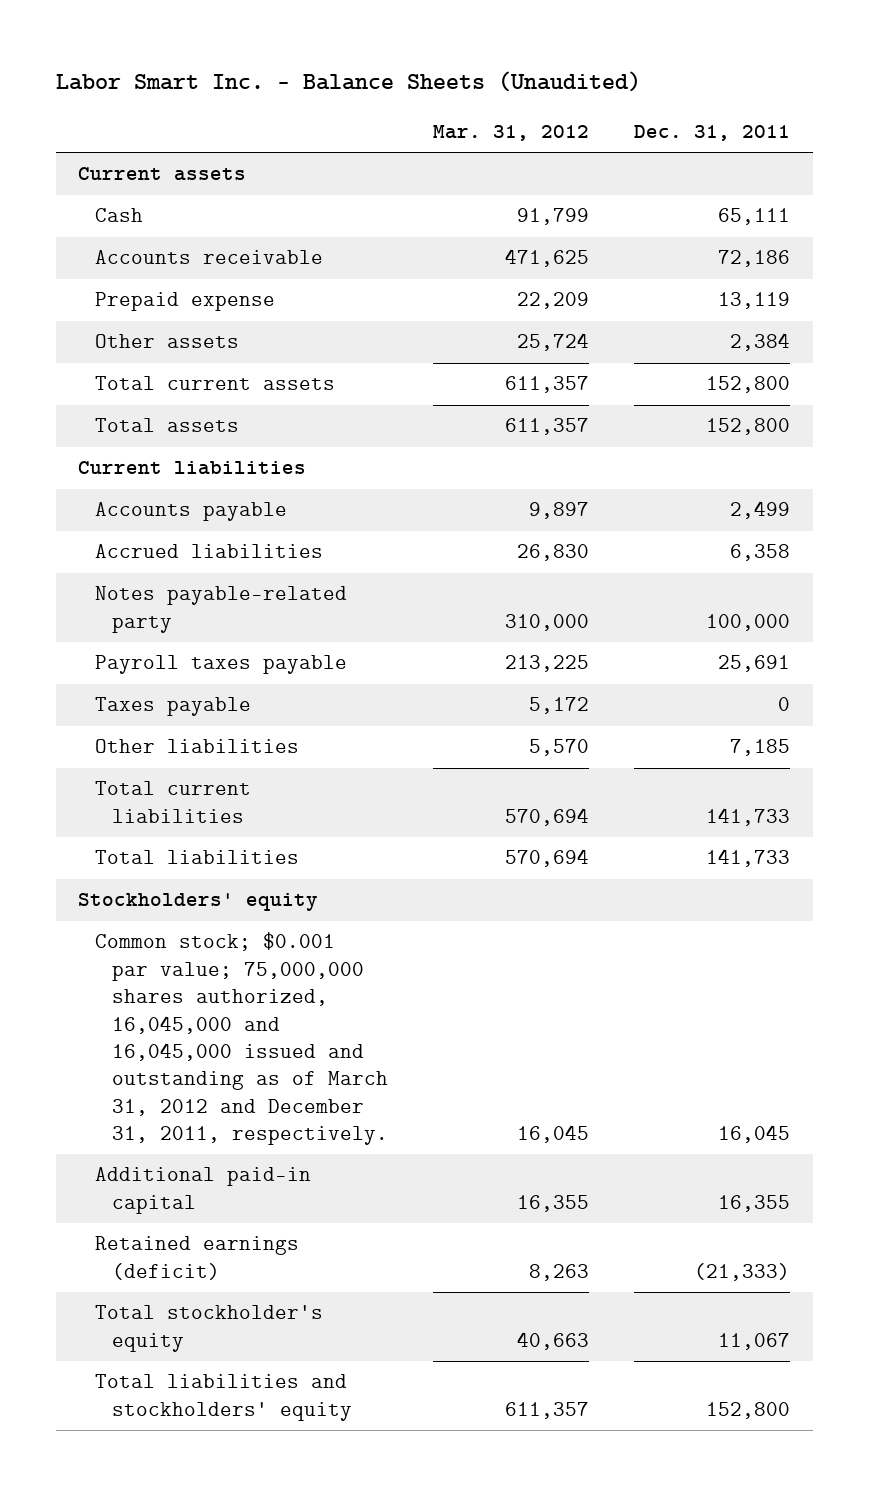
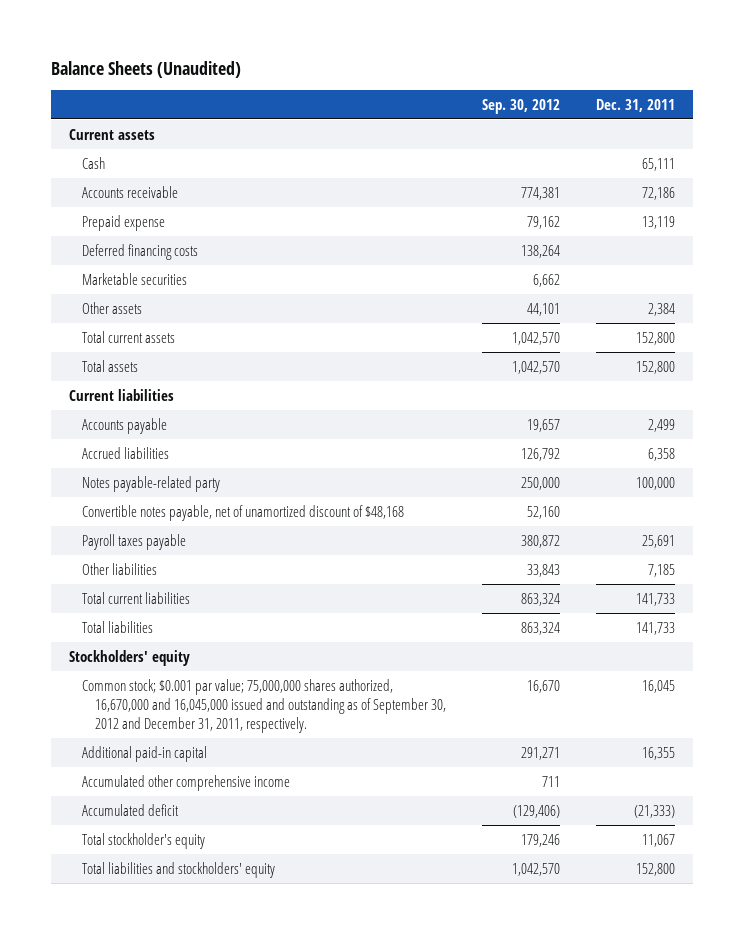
- Labor Smart Inc. - Balance Sheets (Unaudited)
+ Balance Sheets (Unaudited)
- | Mar. 31, 2012 | Dec. 31, 2011
+ | Sep. 30, 2012 | Dec. 31, 2011
+ Deferred financing costs | 138,264 |
+ Marketable securities | 6,662 |
+ Convertible notes payable, net of unamortized discount of $48,168 | 52,160 |
- Taxes payable | 5,172 | 0
- Common stock; $0.001 par value; 75,000,000 shares authorized, 16,045,000 and 16,045,000 issued and outstanding as of March 31, 2012 and December 31, 2011, respectively. | 16,045 | 16,045
+ Common stock; $0.001 par value; 75,000,000 shares authorized, 16,670,000 and 16,045,000 issued and outstanding as of September 30, 2012 and December 31, 2011, respectively. | 16,670 | 16,045
- Retained earnings (deficit) | 8,263 | (21,333)
+ Accumulated other comprehensive income | 711 |
+ Accumulated deficit | (129,406) | (21,333)

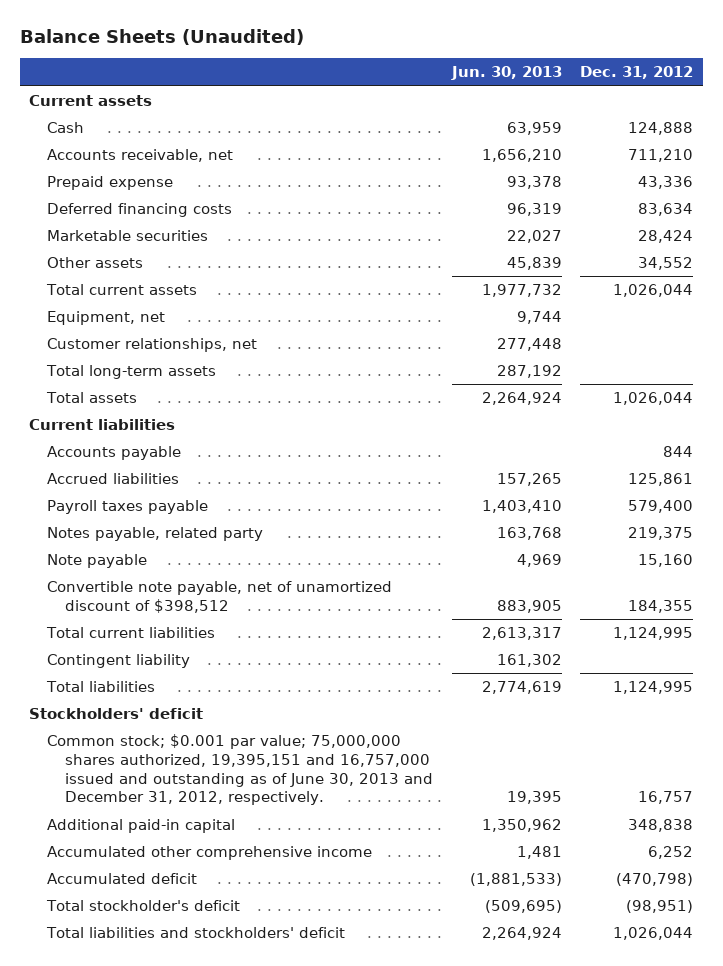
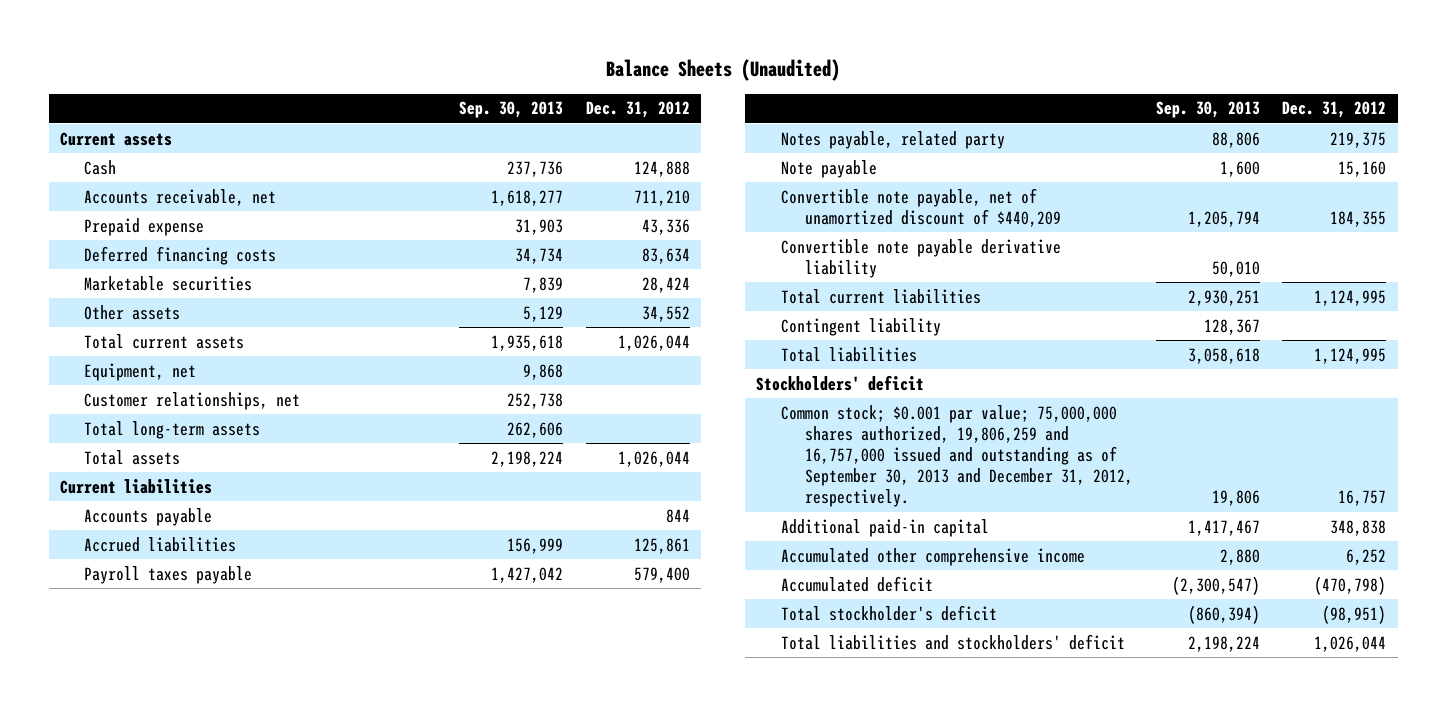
- | Jun. 30, 2013 | Dec. 31, 2012
+ | Sep. 30, 2013 | Dec. 31, 2012
- Convertible note payable, net of unamortized discount of $398,512 | 883,905 | 184,355
+ Convertible note payable, net of unamortized discount of $440,209 | 1,205,794 | 184,355
+ Convertible note payable derivative liability | 50,010 |
- Common stock; $0.001 par value; 75,000,000 shares authorized, 19,395,151 and 16,757,000 issued and outstanding as of June 30, 2013 and December 31, 2012, respectively. | 19,395 | 16,757
+ Common stock; $0.001 par value; 75,000,000 shares authorized, 19,806,259 and 16,757,000 issued and outstanding as of September 30, 2013 and December 31, 2012, respectively. | 19,806 | 16,757

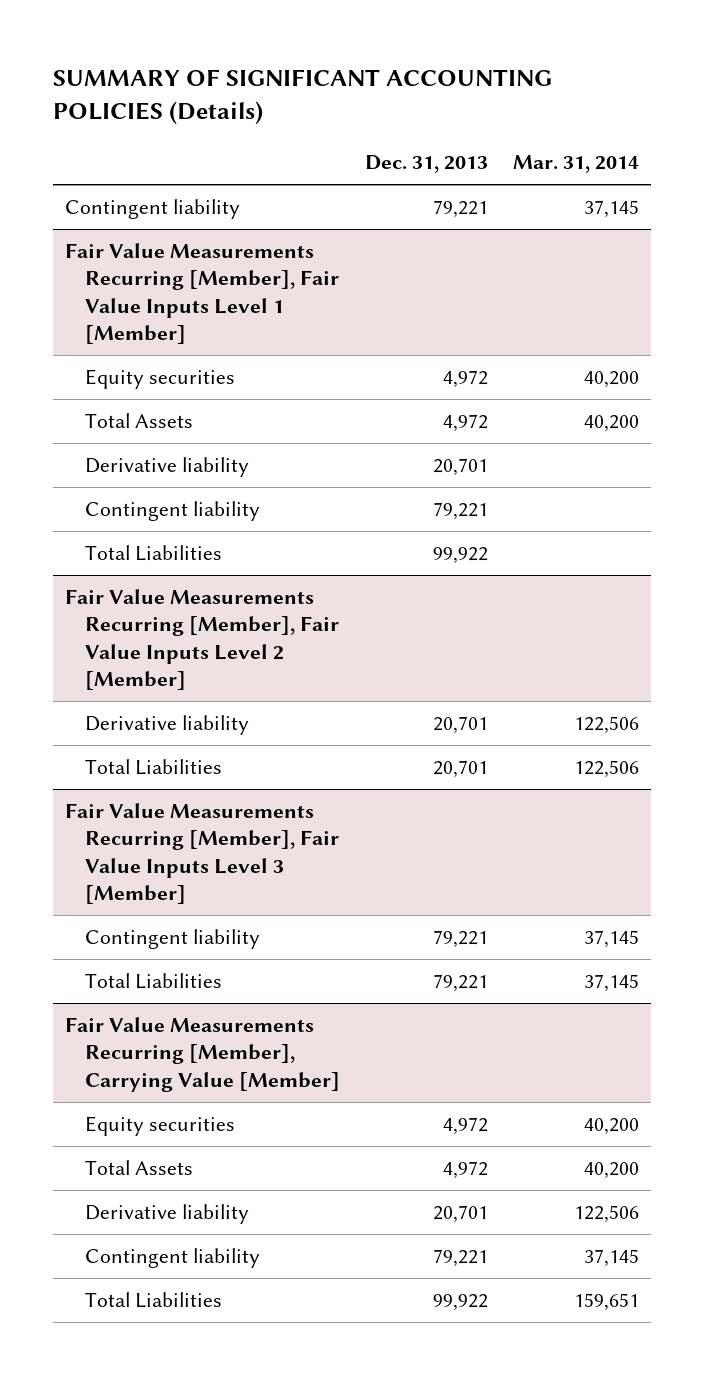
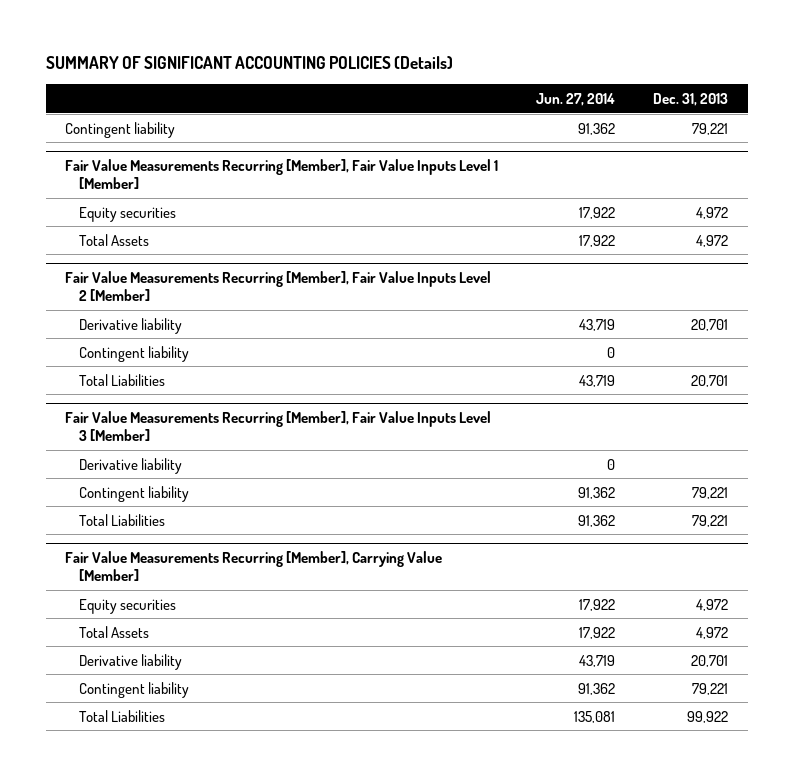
- | Dec. 31, 2013 | Mar. 31, 2014
+ | Jun. 27, 2014 | Dec. 31, 2013
@ Fair Value Measurements Recurring [Member], Fair Value Inputs Level 1 [Member]
- Derivative liability | 20,701 |
- Contingent liability | 79,221 |
- Total Liabilities | 99,922 |
@ Fair Value Measurements Recurring [Member], Fair Value Inputs Level 2 [Member]
+ Contingent liability | 0 |
@ Fair Value Measurements Recurring [Member], Fair Value Inputs Level 3 [Member]
+ Derivative liability | 0 |

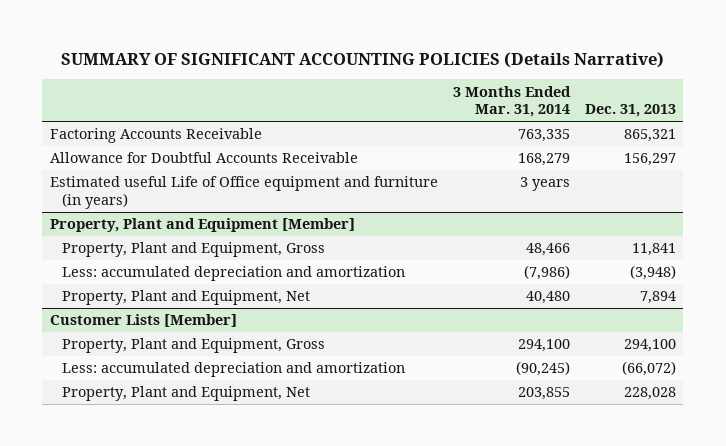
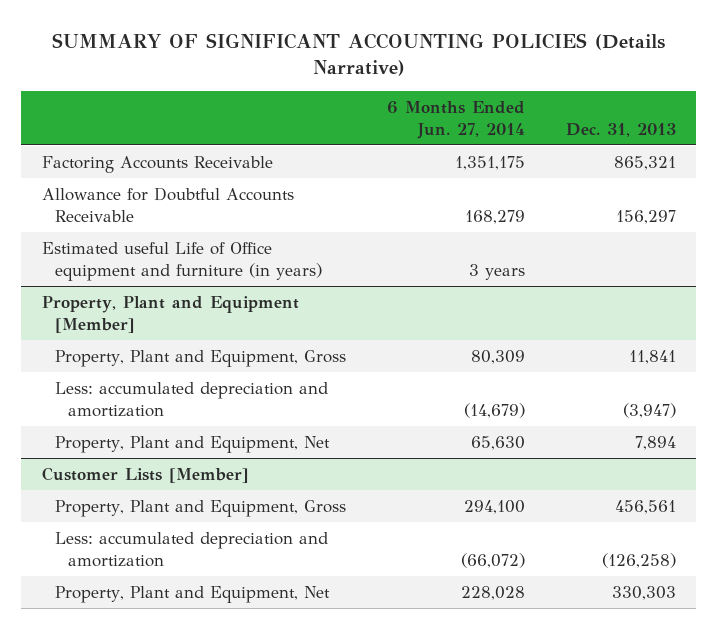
- | 3 Months Ended Mar. 31, 2014 | Dec. 31, 2013
+ | 6 Months Ended Jun. 27, 2014 | Dec. 31, 2013
@ Property, Plant and Equipment [Member]
- Less: accumulated depreciation and amortization | (7,986) | (3,948)
+ Less: accumulated depreciation and amortization | (14,679) | (3,947)
@ Customer Lists [Member]
- Property, Plant and Equipment, Gross | 294,100 | 294,100
- Less: accumulated depreciation and amortization | (90,245) | (66,072)
- Property, Plant and Equipment, Net | 203,855 | 228,028
+ Property, Plant and Equipment, Gross | 294,100 | 456,561
+ Less: accumulated depreciation and amortization | (66,072) | (126,258)
+ Property, Plant and Equipment, Net | 228,028 | 330,303

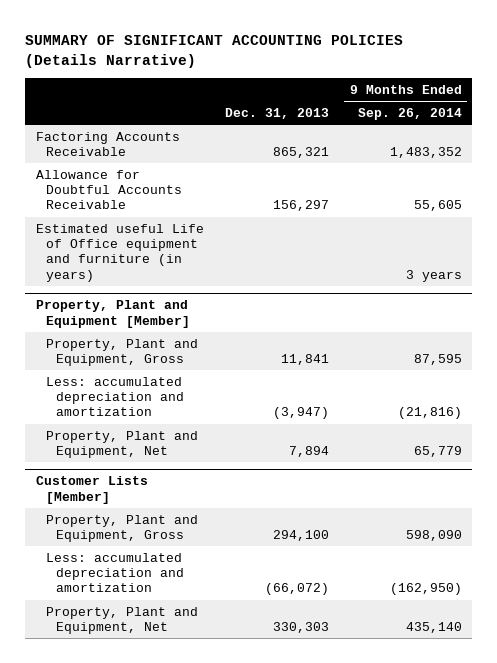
- | 6 Months Ended Jun. 27, 2014 | Dec. 31, 2013
+ | Dec. 31, 2013 | 9 Months Ended Sep. 26, 2014
@ Customer Lists [Member]
- Property, Plant and Equipment, Gross | 294,100 | 456,561
- Less: accumulated depreciation and amortization | (66,072) | (126,258)
+ Property, Plant and Equipment, Gross | 294,100 | 598,090
+ Less: accumulated depreciation and amortization | (66,072) | (162,950)

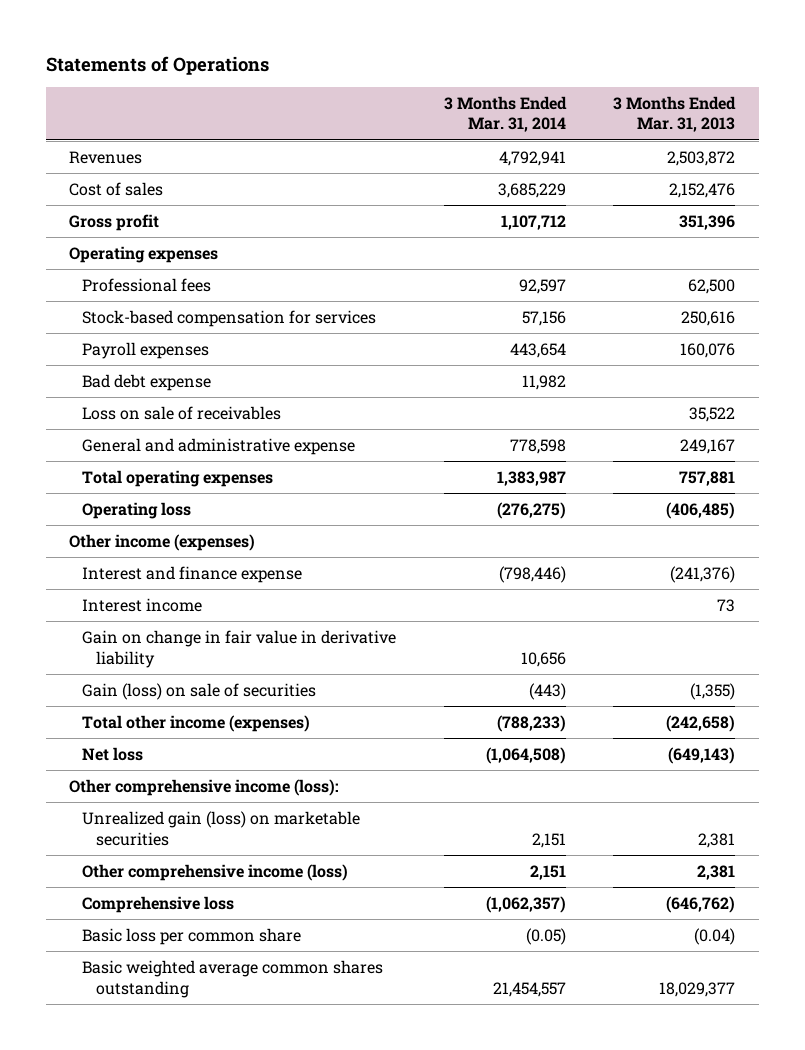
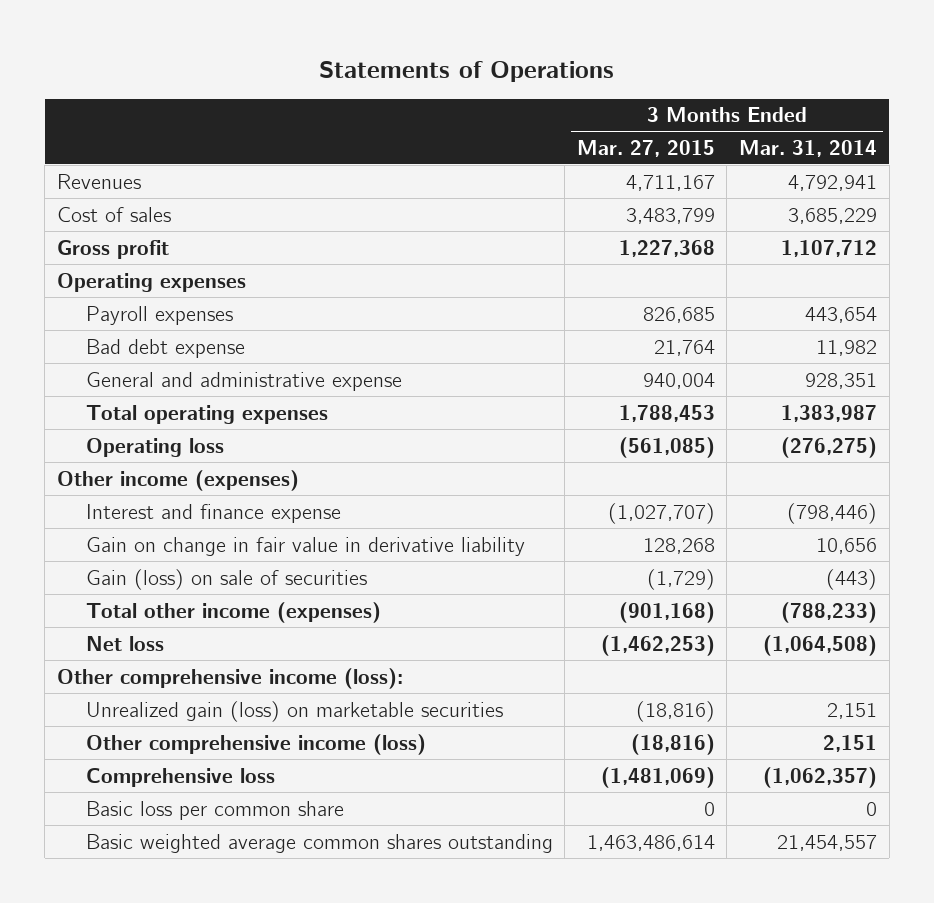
- | 3 Months Ended Mar. 31, 2014 | 3 Months Ended Mar. 31, 2013
+ | 3 Months Ended Mar. 27, 2015 | 3 Months Ended Mar. 31, 2014
- Professional fees | 92,597 | 62,500
- Stock-based compensation for services | 57,156 | 250,616
- Loss on sale of receivables | | 35,522
- General and administrative expense | 778,598 | 249,167
+ General and administrative expense | 940,004 | 928,351
- Interest income | | 73
- Basic loss per common share | (0.05) | (0.04)
+ Basic loss per common share | 0 | 0

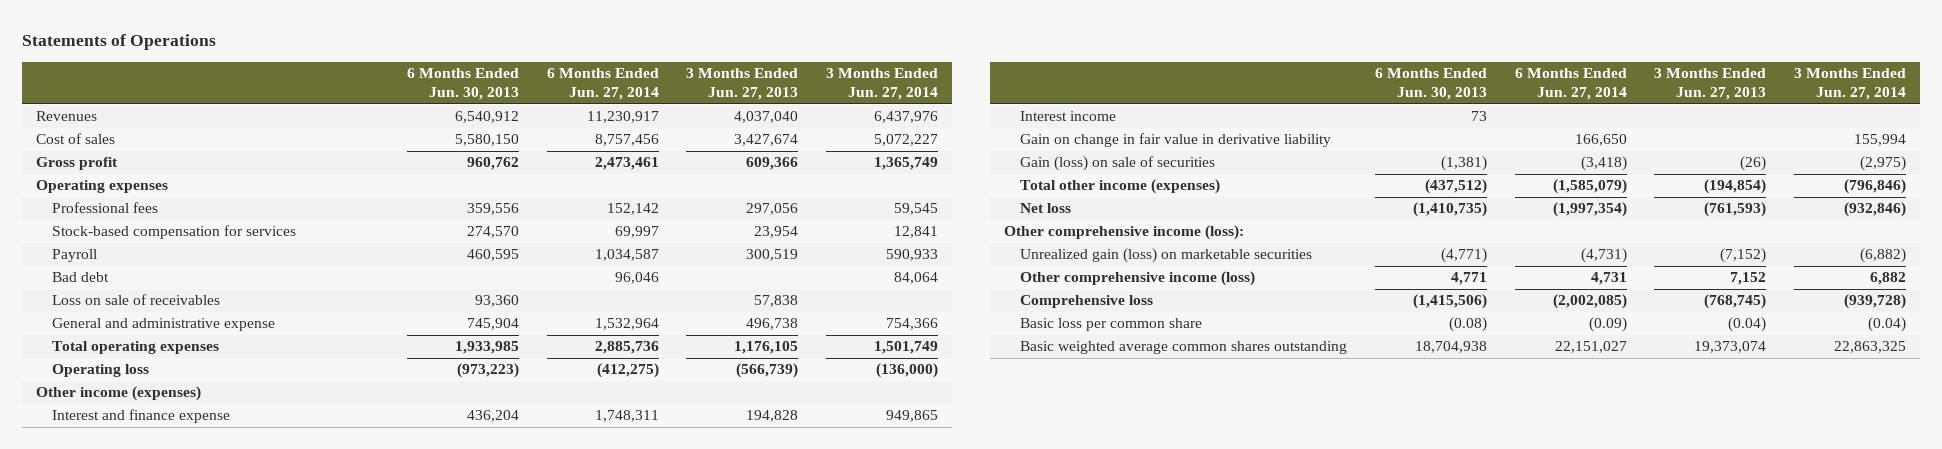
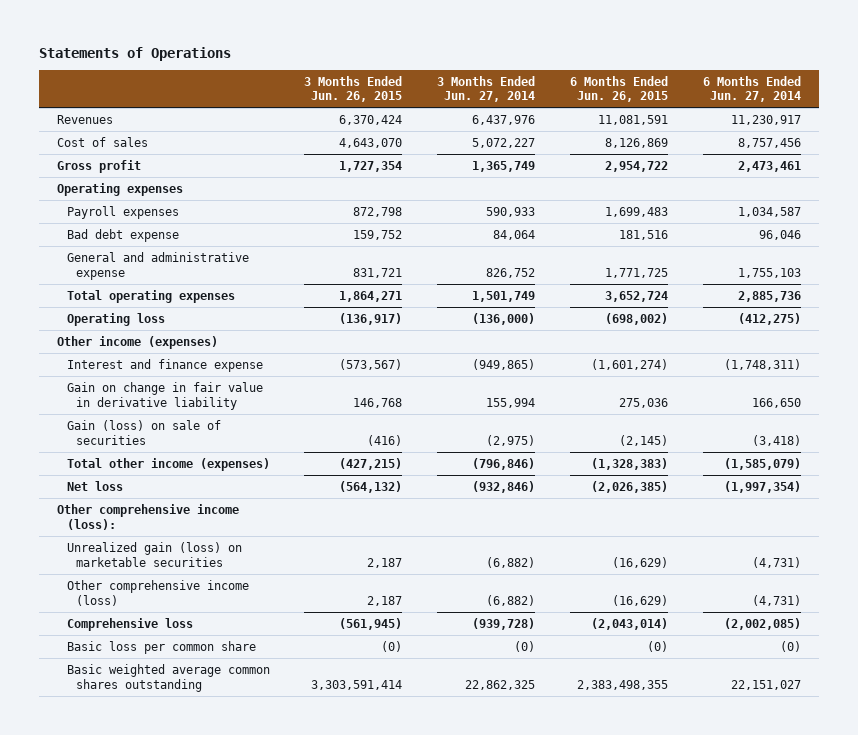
- | 6 Months Ended Jun. 30, 2013 | 6 Months Ended Jun. 27, 2014 | 3 Months Ended Jun. 27, 2013 | 3 Months Ended Jun. 27, 2014
+ | 3 Months Ended Jun. 26, 2015 | 3 Months Ended Jun. 27, 2014 | 6 Months Ended Jun. 26, 2015 | 6 Months Ended Jun. 27, 2014
- Professional fees | 359,556 | 152,142 | 297,056 | 59,545
- Stock-based compensation for services | 274,570 | 69,997 | 23,954 | 12,841
- Payroll | 460,595 | 1,034,587 | 300,519 | 590,933
- Bad debt | | 96,046 | | 84,064
- Loss on sale of receivables | 93,360 | | 57,838 |
- General and administrative expense | 745,904 | 1,532,964 | 496,738 | 754,366
+ Payroll expenses | 872,798 | 590,933 | 1,699,483 | 1,034,587
+ Bad debt expense | 159,752 | 84,064 | 181,516 | 96,046
+ General and administrative expense | 831,721 | 826,752 | 1,771,725 | 1,755,103
- Interest and finance expense | 436,204 | 1,748,311 | 194,828 | 949,865
- Interest income | 73 | | |
+ Interest and finance expense | (573,567) | (949,865) | (1,601,274) | (1,748,311)
- Other comprehensive income (loss) | 4,771 | 4,731 | 7,152 | 6,882
+ Other comprehensive income (loss) | 2,187 | (6,882) | (16,629) | (4,731)
- Basic loss per common share | (0.08) | (0.09) | (0.04) | (0.04)
- Basic weighted average common shares outstanding | 18,704,938 | 22,151,027 | 19,373,074 | 22,863,325
+ Basic loss per common share | (0) | (0) | (0) | (0)
+ Basic weighted average common shares outstanding | 3,303,591,414 | 22,862,325 | 2,383,498,355 | 22,151,027

